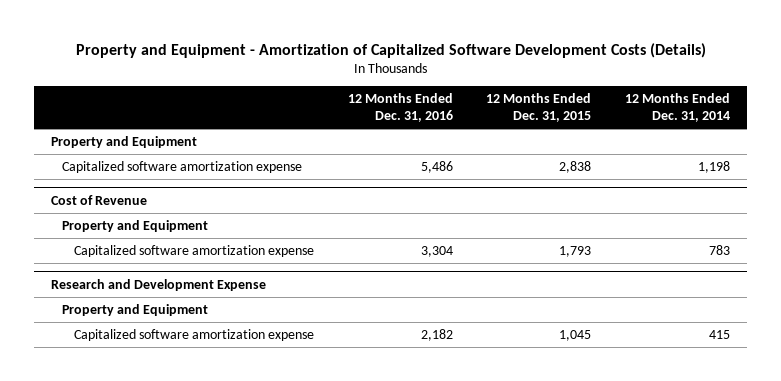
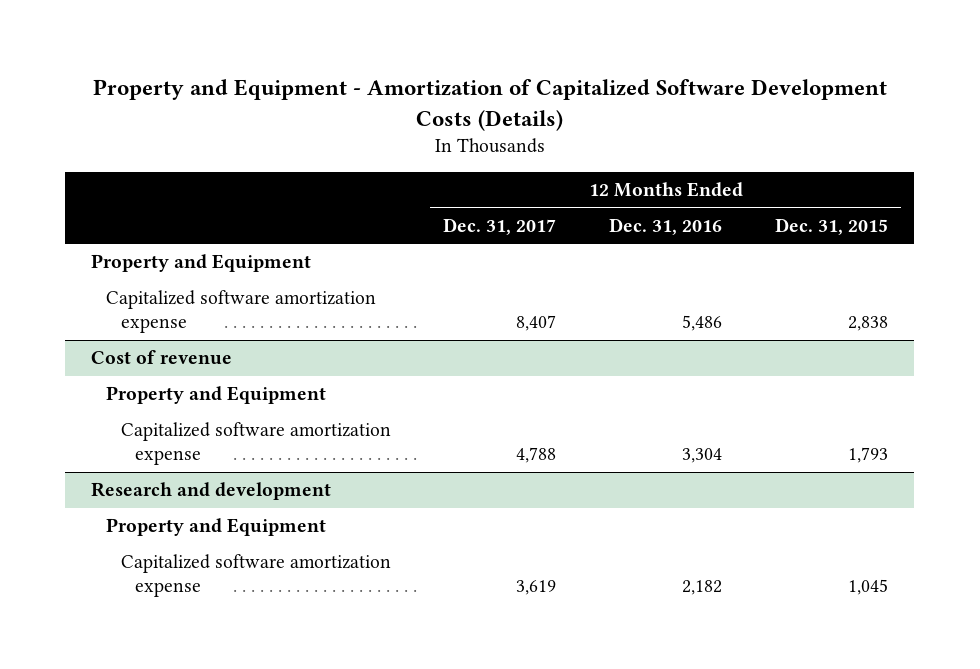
- | 12 Months Ended Dec. 31, 2016 | 12 Months Ended Dec. 31, 2015 | 12 Months Ended Dec. 31, 2014
+ | 12 Months Ended Dec. 31, 2017 | 12 Months Ended Dec. 31, 2016 | 12 Months Ended Dec. 31, 2015
- Cost of Revenue
+ Cost of revenue
- Research and Development Expense
+ Research and development

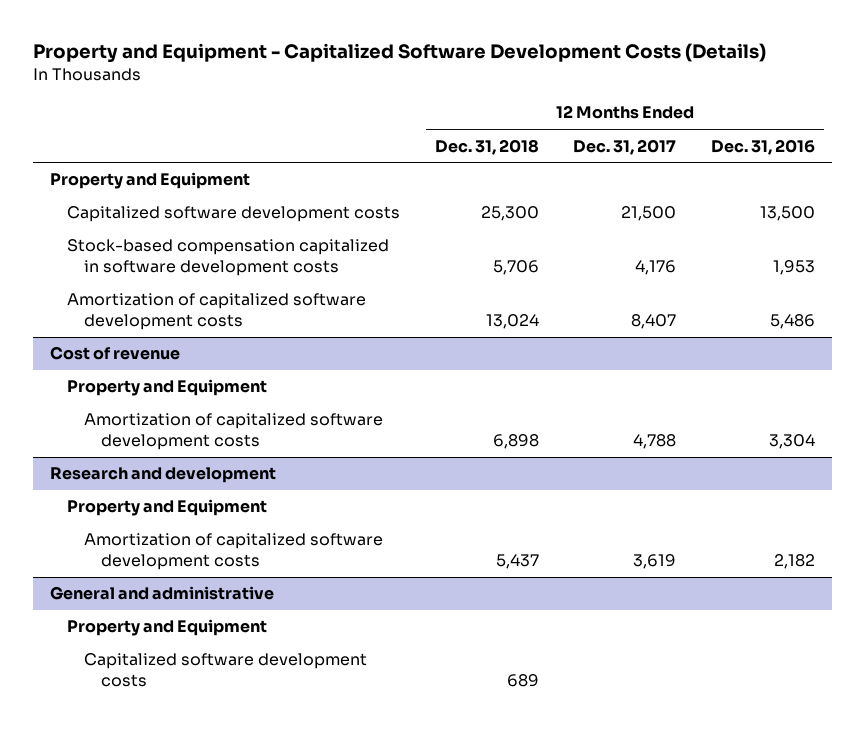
- Property and Equipment - Amortization of Capitalized Software Development Costs (Details)
+ Property and Equipment - Capitalized Software Development Costs (Details)
- | 12 Months Ended Dec. 31, 2017 | 12 Months Ended Dec. 31, 2016 | 12 Months Ended Dec. 31, 2015
+ | 12 Months Ended Dec. 31, 2018 | 12 Months Ended Dec. 31, 2017 | 12 Months Ended Dec. 31, 2016
- Capitalized software amortization expense | 8,407 | 5,486 | 2,838
+ Capitalized software development costs | 25,300 | 21,500 | 13,500
+ Stock-based compensation capitalized in software development costs | 5,706 | 4,176 | 1,953
+ Amortization of capitalized software development costs | 13,024 | 8,407 | 5,486
@ Cost of revenue
- Capitalized software amortization expense | 4,788 | 3,304 | 1,793
+ Amortization of capitalized software development costs | 6,898 | 4,788 | 3,304
@ Research and development
- Capitalized software amortization expense | 3,619 | 2,182 | 1,045
+ Amortization of capitalized software development costs | 5,437 | 3,619 | 2,182
+ General and administrative
+ Property and Equipment
+ Capitalized software development costs | 689 | |

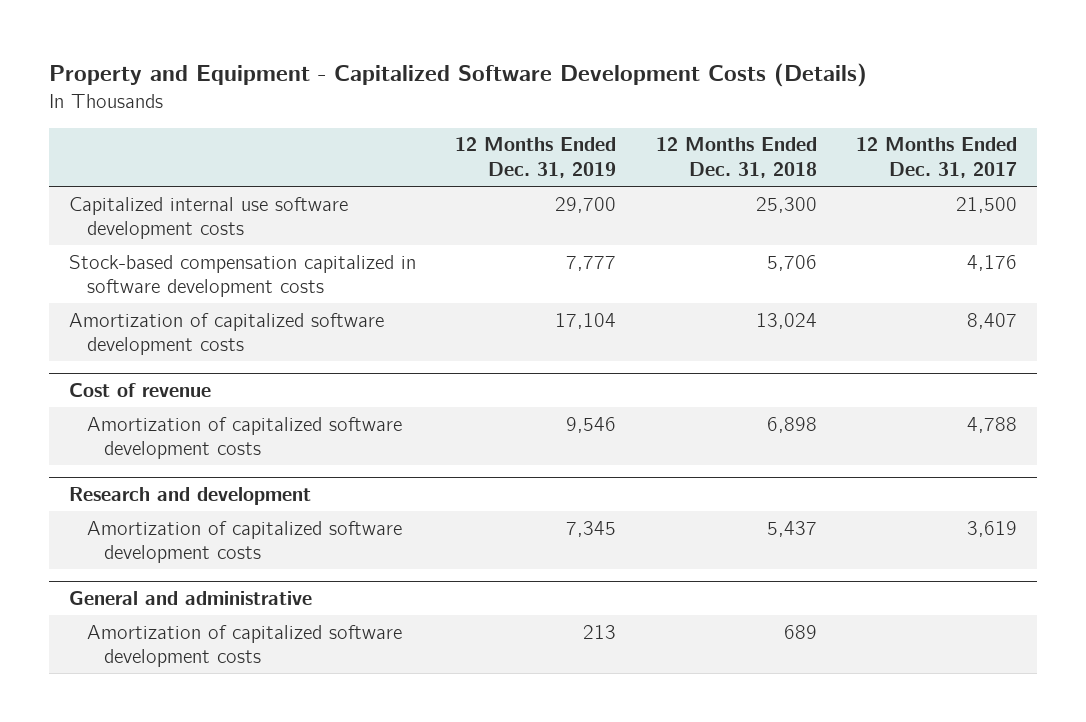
- | 12 Months Ended Dec. 31, 2018 | 12 Months Ended Dec. 31, 2017 | 12 Months Ended Dec. 31, 2016
+ | 12 Months Ended Dec. 31, 2019 | 12 Months Ended Dec. 31, 2018 | 12 Months Ended Dec. 31, 2017
- Property and Equipment
- Capitalized software development costs | 25,300 | 21,500 | 13,500
+ Capitalized internal use software development costs | 29,700 | 25,300 | 21,500
@ Cost of revenue
- Property and Equipment
@ Research and development
- Property and Equipment
@ General and administrative
- Property and Equipment
- Capitalized software development costs | 689 | |
+ Amortization of capitalized software development costs | 213 | 689 |

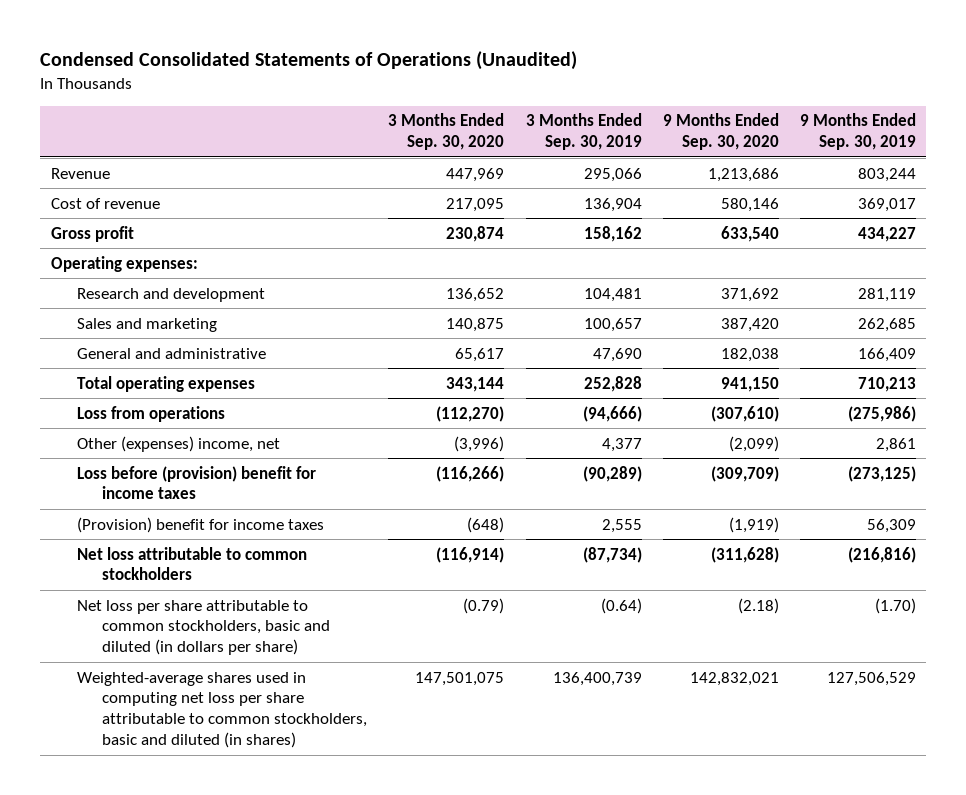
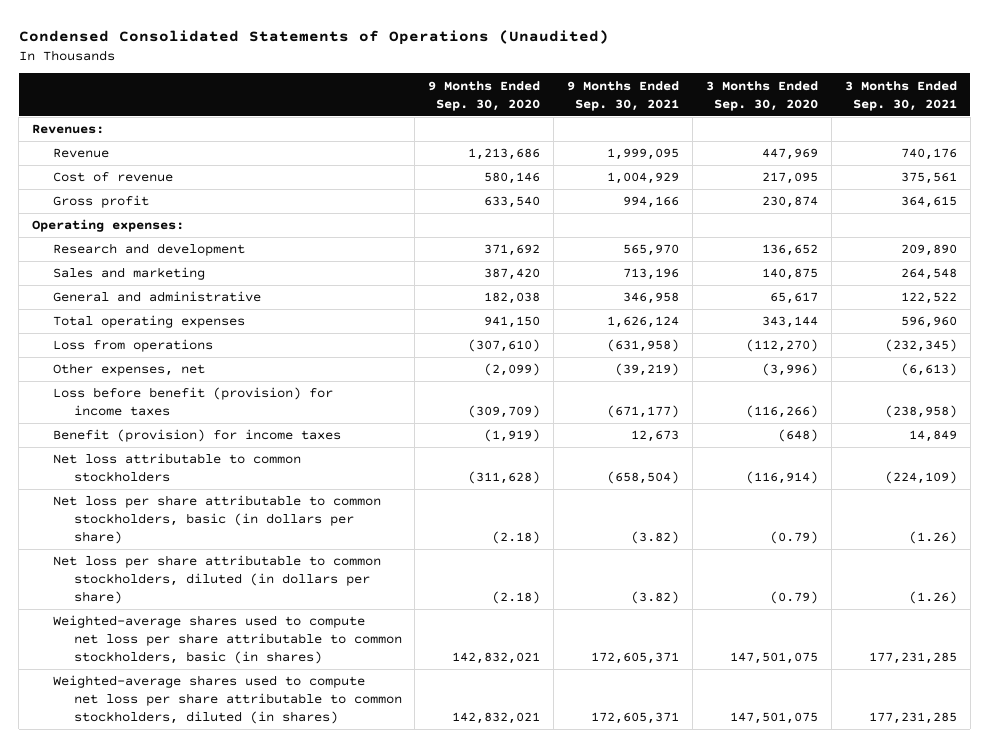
- | 3 Months Ended Sep. 30, 2020 | 3 Months Ended Sep. 30, 2019 | 9 Months Ended Sep. 30, 2020 | 9 Months Ended Sep. 30, 2019
+ | 9 Months Ended Sep. 30, 2020 | 9 Months Ended Sep. 30, 2021 | 3 Months Ended Sep. 30, 2020 | 3 Months Ended Sep. 30, 2021
+ Revenues:
- Other (expenses) income, net | (3,996) | 4,377 | (2,099) | 2,861
- Loss before (provision) benefit for income taxes | (116,266) | (90,289) | (309,709) | (273,125)
- (Provision) benefit for income taxes | (648) | 2,555 | (1,919) | 56,309
+ Other expenses, net | (2,099) | (39,219) | (3,996) | (6,613)
+ Loss before benefit (provision) for income taxes | (309,709) | (671,177) | (116,266) | (238,958)
+ Benefit (provision) for income taxes | (1,919) | 12,673 | (648) | 14,849
- Net loss per share attributable to common stockholders, basic and diluted (in dollars per share) | (0.79) | (0.64) | (2.18) | (1.70)
- Weighted-average shares used in computing net loss per share attributable to common stockholders, basic and diluted (in shares) | 147,501,075 | 136,400,739 | 142,832,021 | 127,506,529
+ Net loss per share attributable to common stockholders, basic (in dollars per share) | (2.18) | (3.82) | (0.79) | (1.26)
+ Net loss per share attributable to common stockholders, diluted (in dollars per share) | (2.18) | (3.82) | (0.79) | (1.26)
+ Weighted-average shares used to compute net loss per share attributable to common stockholders, basic (in shares) | 142,832,021 | 172,605,371 | 147,501,075 | 177,231,285
+ Weighted-average shares used to compute net loss per share attributable to common stockholders, diluted (in shares) | 142,832,021 | 172,605,371 | 147,501,075 | 177,231,285

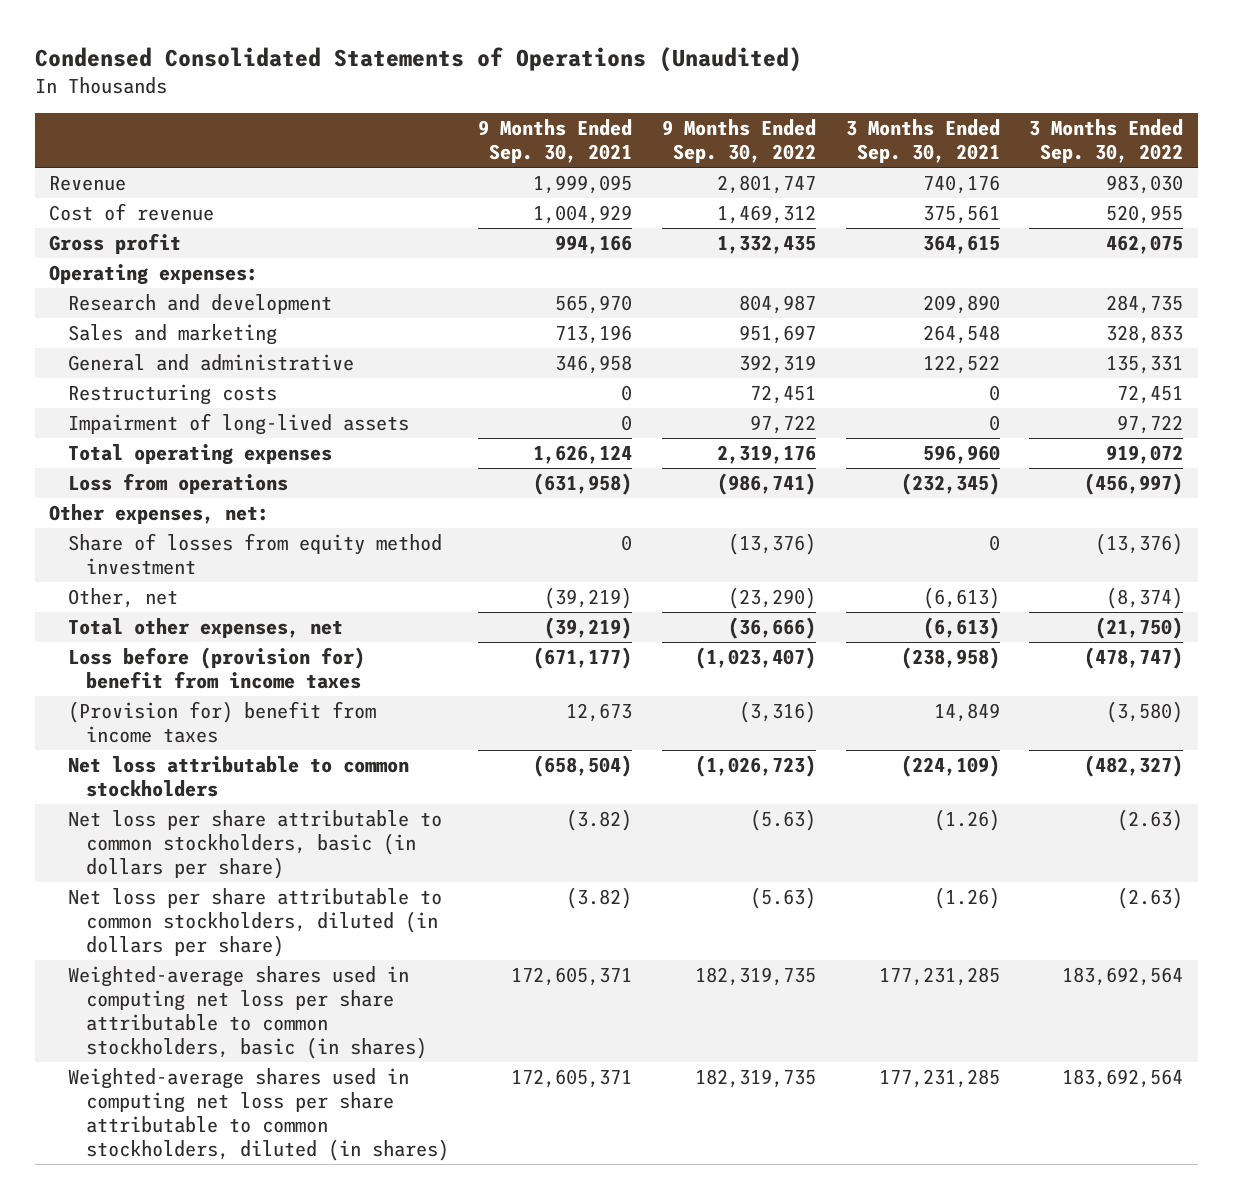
- | 9 Months Ended Sep. 30, 2020 | 9 Months Ended Sep. 30, 2021 | 3 Months Ended Sep. 30, 2020 | 3 Months Ended Sep. 30, 2021
+ | 9 Months Ended Sep. 30, 2021 | 9 Months Ended Sep. 30, 2022 | 3 Months Ended Sep. 30, 2021 | 3 Months Ended Sep. 30, 2022
- Revenues:
+ Restructuring costs | 0 | 72,451 | 0 | 72,451
+ Impairment of long-lived assets | 0 | 97,722 | 0 | 97,722
- Other expenses, net | (2,099) | (39,219) | (3,996) | (6,613)
- Loss before benefit (provision) for income taxes | (309,709) | (671,177) | (116,266) | (238,958)
- Benefit (provision) for income taxes | (1,919) | 12,673 | (648) | 14,849
+ Other expenses, net:
+ Share of losses from equity method investment | 0 | (13,376) | 0 | (13,376)
+ Other, net | (39,219) | (23,290) | (6,613) | (8,374)
+ Total other expenses, net | (39,219) | (36,666) | (6,613) | (21,750)
+ Loss before (provision for) benefit from income taxes | (671,177) | (1,023,407) | (238,958) | (478,747)
+ (Provision for) benefit from income taxes | 12,673 | (3,316) | 14,849 | (3,580)
- Weighted-average shares used to compute net loss per share attributable to common stockholders, basic (in shares) | 142,832,021 | 172,605,371 | 147,501,075 | 177,231,285
- Weighted-average shares used to compute net loss per share attributable to common stockholders, diluted (in shares) | 142,832,021 | 172,605,371 | 147,501,075 | 177,231,285
+ Weighted-average shares used in computing net loss per share attributable to common stockholders, basic (in shares) | 172,605,371 | 182,319,735 | 177,231,285 | 183,692,564
+ Weighted-average shares used in computing net loss per share attributable to common stockholders, diluted (in shares) | 172,605,371 | 182,319,735 | 177,231,285 | 183,692,564

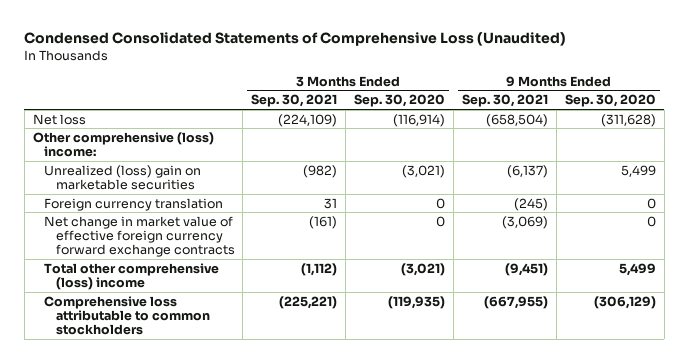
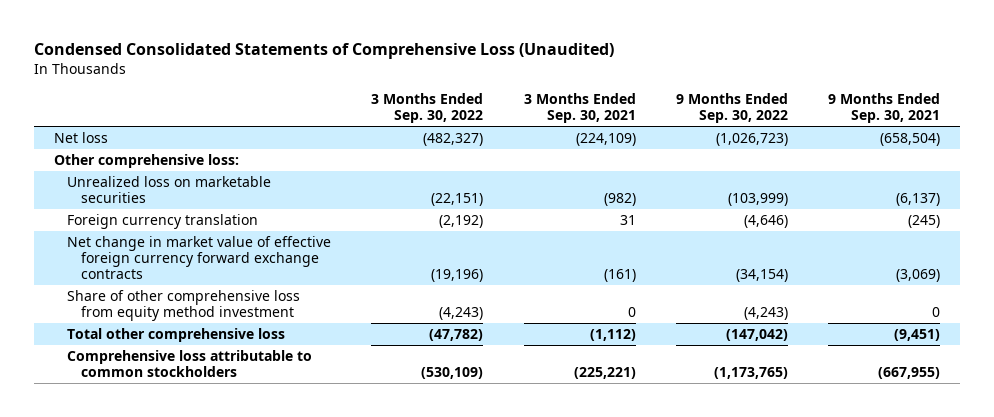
- | 3 Months Ended Sep. 30, 2021 | 3 Months Ended Sep. 30, 2020 | 9 Months Ended Sep. 30, 2021 | 9 Months Ended Sep. 30, 2020
+ | 3 Months Ended Sep. 30, 2022 | 3 Months Ended Sep. 30, 2021 | 9 Months Ended Sep. 30, 2022 | 9 Months Ended Sep. 30, 2021
- Other comprehensive (loss) income:
- Unrealized (loss) gain on marketable securities | (982) | (3,021) | (6,137) | 5,499
+ Other comprehensive loss:
+ Unrealized loss on marketable securities | (22,151) | (982) | (103,999) | (6,137)
- Total other comprehensive (loss) income | (1,112) | (3,021) | (9,451) | 5,499
+ Share of other comprehensive loss from equity method investment | (4,243) | 0 | (4,243) | 0
+ Total other comprehensive loss | (47,782) | (1,112) | (147,042) | (9,451)

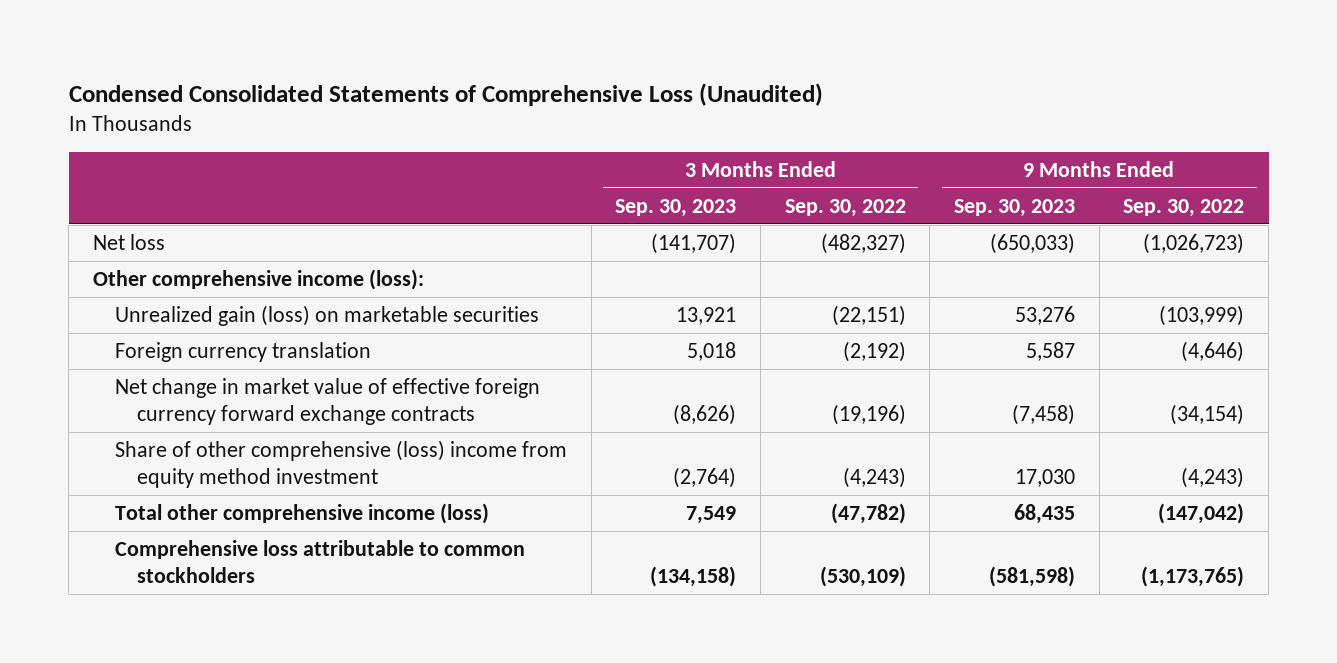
- | 3 Months Ended Sep. 30, 2022 | 3 Months Ended Sep. 30, 2021 | 9 Months Ended Sep. 30, 2022 | 9 Months Ended Sep. 30, 2021
+ | 3 Months Ended Sep. 30, 2023 | 3 Months Ended Sep. 30, 2022 | 9 Months Ended Sep. 30, 2023 | 9 Months Ended Sep. 30, 2022
- Other comprehensive loss:
- Unrealized loss on marketable securities | (22,151) | (982) | (103,999) | (6,137)
+ Other comprehensive income (loss):
+ Unrealized gain (loss) on marketable securities | 13,921 | (22,151) | 53,276 | (103,999)
- Share of other comprehensive loss from equity method investment | (4,243) | 0 | (4,243) | 0
- Total other comprehensive loss | (47,782) | (1,112) | (147,042) | (9,451)
+ Share of other comprehensive (loss) income from equity method investment | (2,764) | (4,243) | 17,030 | (4,243)
+ Total other comprehensive income (loss) | 7,549 | (47,782) | 68,435 | (147,042)

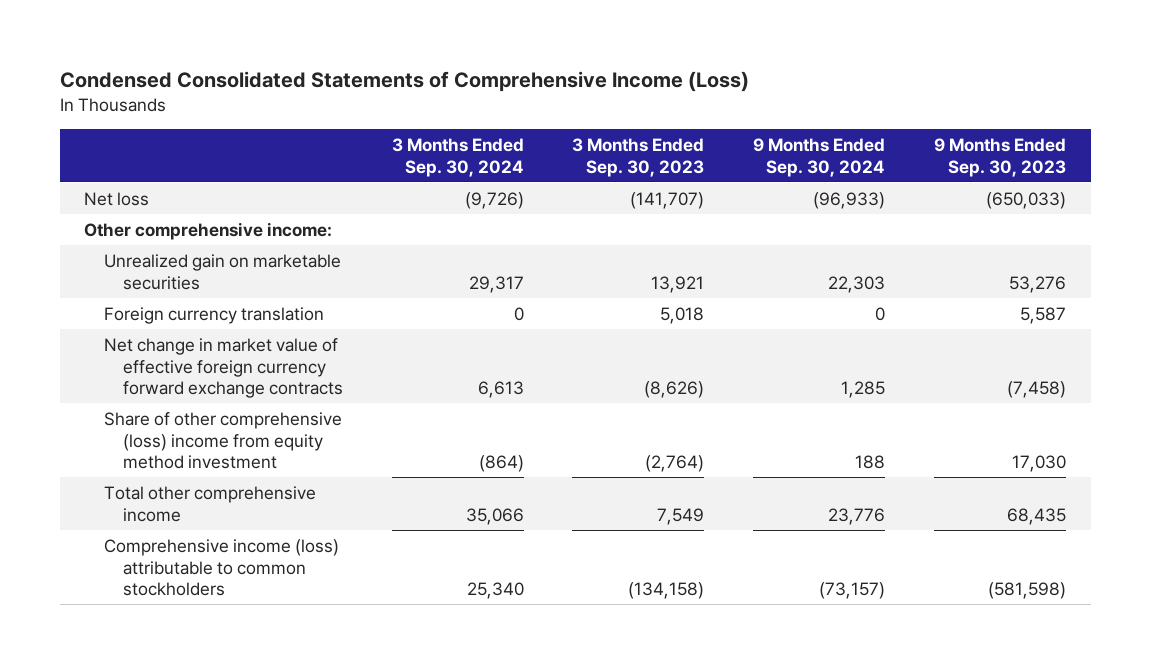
- Condensed Consolidated Statements of Comprehensive Loss (Unaudited)
+ Condensed Consolidated Statements of Comprehensive Income (Loss)
- | 3 Months Ended Sep. 30, 2023 | 3 Months Ended Sep. 30, 2022 | 9 Months Ended Sep. 30, 2023 | 9 Months Ended Sep. 30, 2022
+ | 3 Months Ended Sep. 30, 2024 | 3 Months Ended Sep. 30, 2023 | 9 Months Ended Sep. 30, 2024 | 9 Months Ended Sep. 30, 2023
- Other comprehensive income (loss):
- Unrealized gain (loss) on marketable securities | 13,921 | (22,151) | 53,276 | (103,999)
+ Other comprehensive income:
+ Unrealized gain on marketable securities | 29,317 | 13,921 | 22,303 | 53,276
- Total other comprehensive income (loss) | 7,549 | (47,782) | 68,435 | (147,042)
- Comprehensive loss attributable to common stockholders | (134,158) | (530,109) | (581,598) | (1,173,765)
+ Total other comprehensive income | 35,066 | 7,549 | 23,776 | 68,435
+ Comprehensive income (loss) attributable to common stockholders | 25,340 | (134,158) | (73,157) | (581,598)

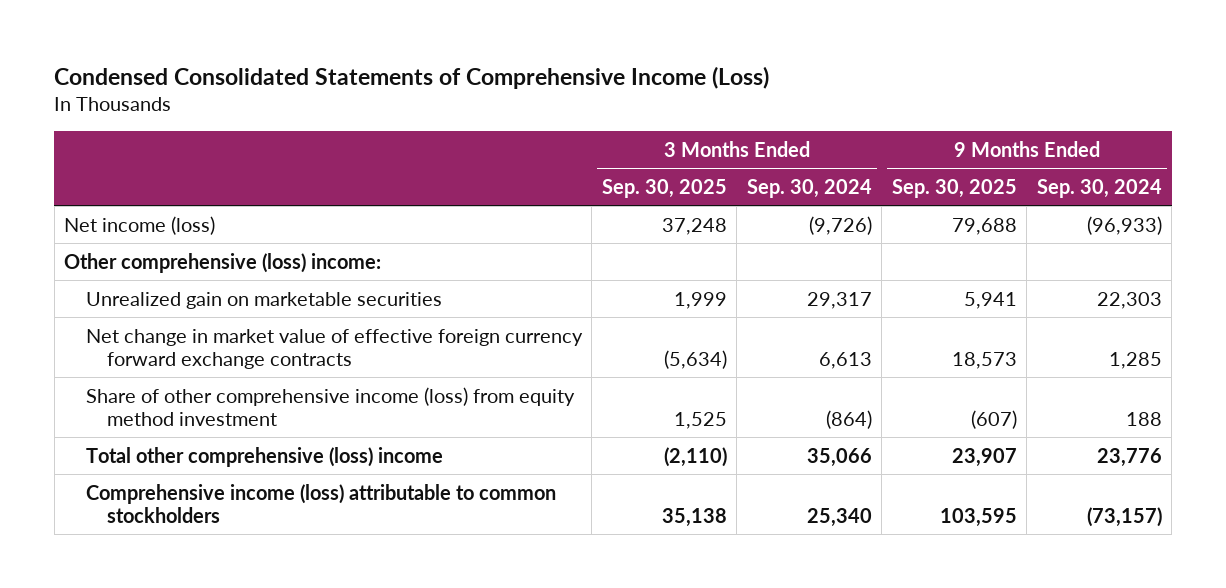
- | 3 Months Ended Sep. 30, 2024 | 3 Months Ended Sep. 30, 2023 | 9 Months Ended Sep. 30, 2024 | 9 Months Ended Sep. 30, 2023
+ | 3 Months Ended Sep. 30, 2025 | 3 Months Ended Sep. 30, 2024 | 9 Months Ended Sep. 30, 2025 | 9 Months Ended Sep. 30, 2024
- Net loss | (9,726) | (141,707) | (96,933) | (650,033)
- Other comprehensive income:
+ Net income (loss) | 37,248 | (9,726) | 79,688 | (96,933)
+ Other comprehensive (loss) income:
- Foreign currency translation | 0 | 5,018 | 0 | 5,587
- Share of other comprehensive (loss) income from equity method investment | (864) | (2,764) | 188 | 17,030
- Total other comprehensive income | 35,066 | 7,549 | 23,776 | 68,435
+ Share of other comprehensive income (loss) from equity method investment | 1,525 | (864) | (607) | 188
+ Total other comprehensive (loss) income | (2,110) | 35,066 | 23,907 | 23,776

